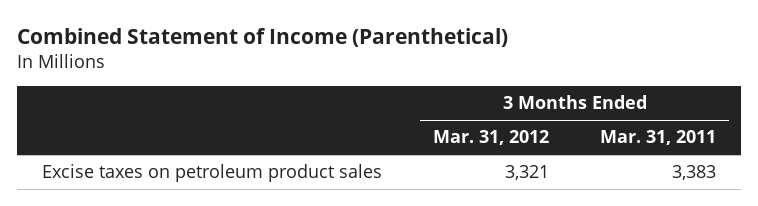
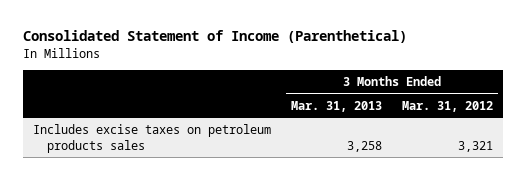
- Combined Statement of Income (Parenthetical)
+ Consolidated Statement of Income (Parenthetical)
- | 3 Months Ended Mar. 31, 2012 | 3 Months Ended Mar. 31, 2011
+ | 3 Months Ended Mar. 31, 2013 | 3 Months Ended Mar. 31, 2012
- Excise taxes on petroleum product sales | 3,321 | 3,383
+ Includes excise taxes on petroleum products sales | 3,258 | 3,321

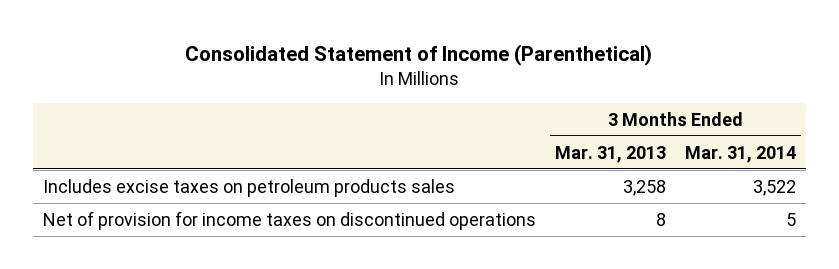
- | 3 Months Ended Mar. 31, 2013 | 3 Months Ended Mar. 31, 2012
+ | 3 Months Ended Mar. 31, 2013 | 3 Months Ended Mar. 31, 2014
+ Net of provision for income taxes on discontinued operations | 8 | 5

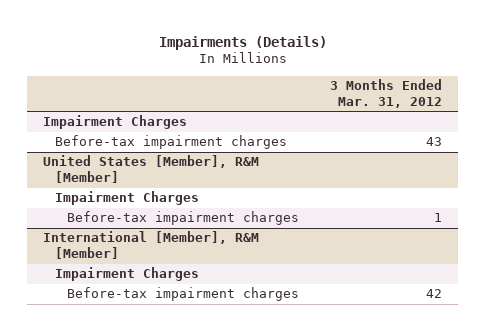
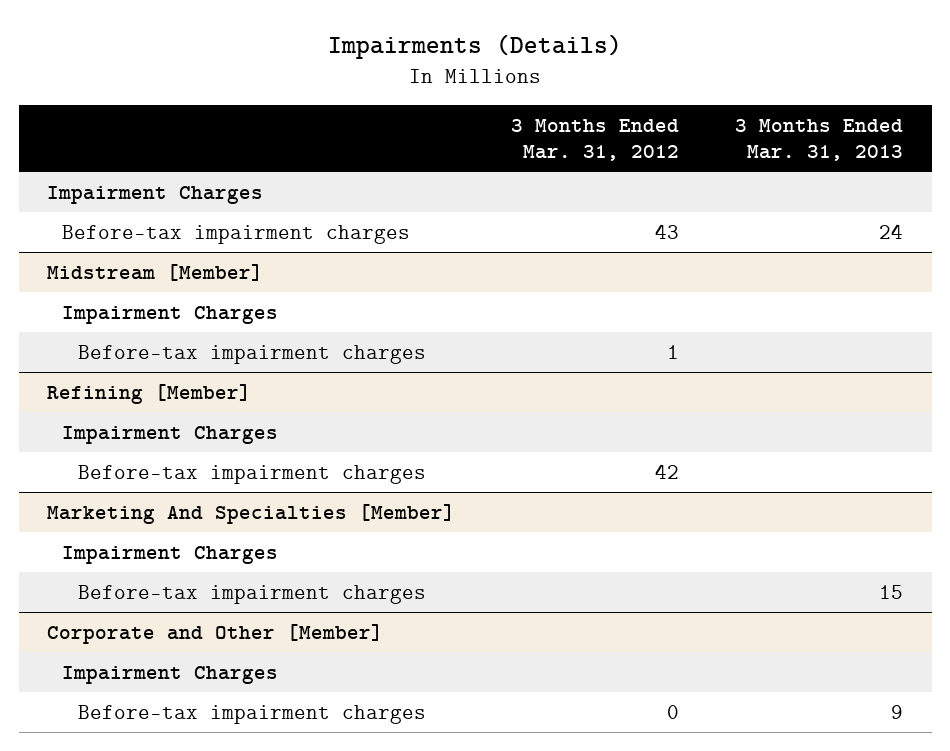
- | 3 Months Ended Mar. 31, 2012
+ | 3 Months Ended Mar. 31, 2012 | 3 Months Ended Mar. 31, 2013
- United States [Member], R&M [Member]
+ Midstream [Member]
- International [Member], R&M [Member]
+ Refining [Member]
+ Marketing And Specialties [Member]
+ Impairment Charges
+ Before-tax impairment charges | | 15
+ Corporate and Other [Member]
+ Impairment Charges
+ Before-tax impairment charges | 0 | 9

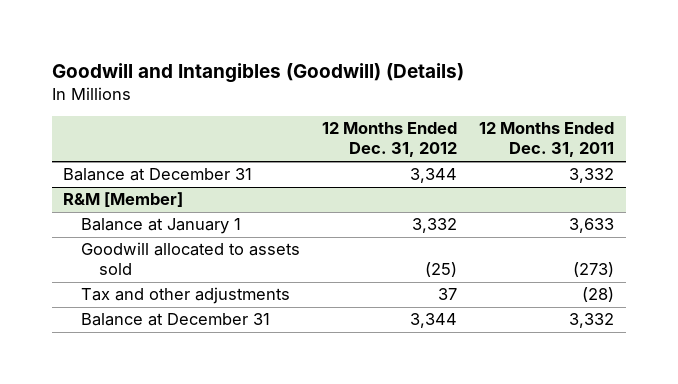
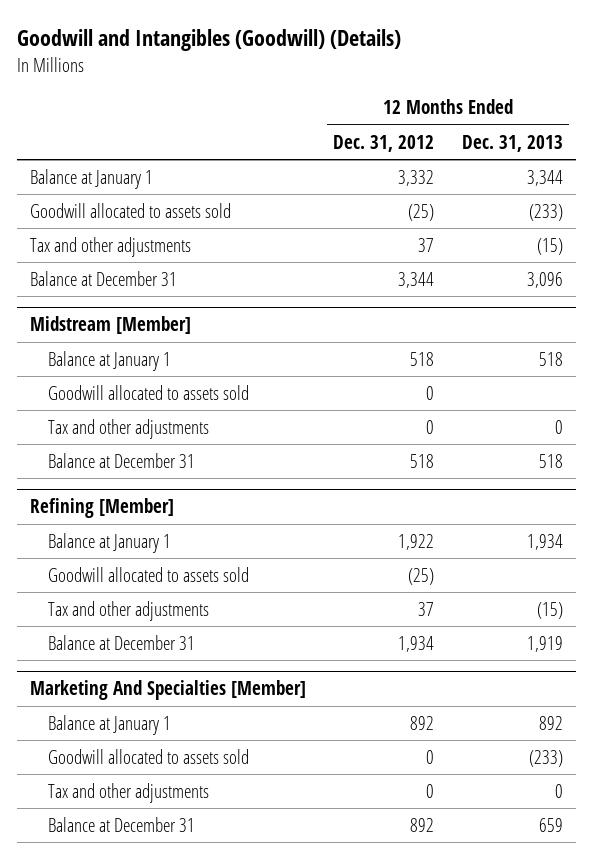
- | 12 Months Ended Dec. 31, 2012 | 12 Months Ended Dec. 31, 2011
+ | 12 Months Ended Dec. 31, 2012 | 12 Months Ended Dec. 31, 2013
- Balance at December 31 | 3,344 | 3,332
- R&M [Member]
+ Midstream [Member]
+ Balance at January 1 | 518 | 518
+ Goodwill allocated to assets sold | 0 |
+ Tax and other adjustments | 0 | 0
+ Balance at December 31 | 518 | 518
+ Refining [Member]
+ Balance at January 1 | 1,922 | 1,934
+ Goodwill allocated to assets sold | (25) |
+ Tax and other adjustments | 37 | (15)
+ Balance at December 31 | 1,934 | 1,919
+ Marketing And Specialties [Member]
+ Balance at January 1 | 892 | 892
+ Goodwill allocated to assets sold | 0 | (233)
+ Tax and other adjustments | 0 | 0
+ Balance at December 31 | 892 | 659

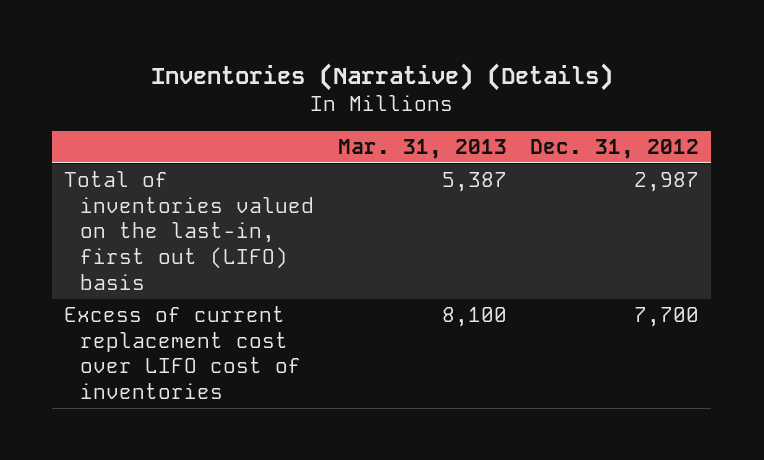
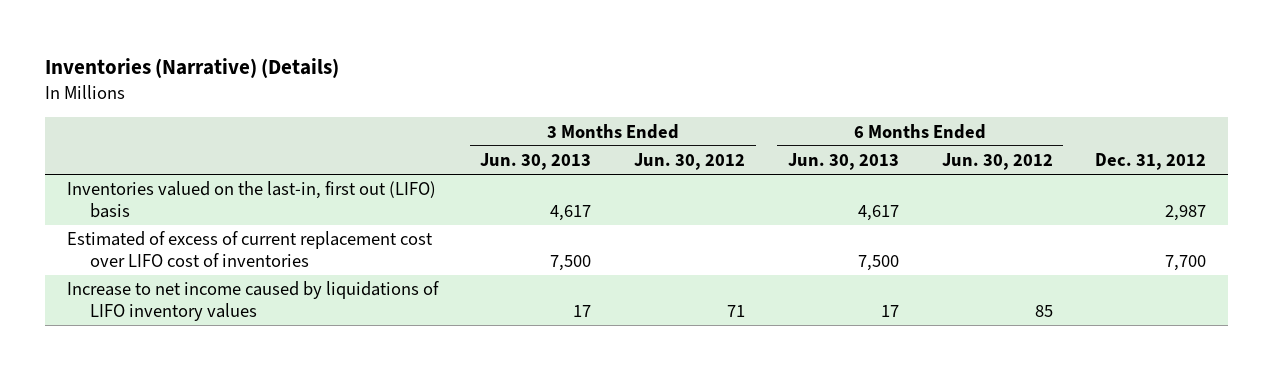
- | Mar. 31, 2013 | Dec. 31, 2012
+ | 3 Months Ended Jun. 30, 2013 | 3 Months Ended Jun. 30, 2012 | 6 Months Ended Jun. 30, 2013 | 6 Months Ended Jun. 30, 2012 | Dec. 31, 2012
- Total of inventories valued on the last-in, first out (LIFO) basis | 5,387 | 2,987
- Excess of current replacement cost over LIFO cost of inventories | 8,100 | 7,700
+ Inventories valued on the last-in, first out (LIFO) basis | 4,617 | | 4,617 | | 2,987
+ Estimated of excess of current replacement cost over LIFO cost of inventories | 7,500 | | 7,500 | | 7,700
+ Increase to net income caused by liquidations of LIFO inventory values | 17 | 71 | 17 | 85 |

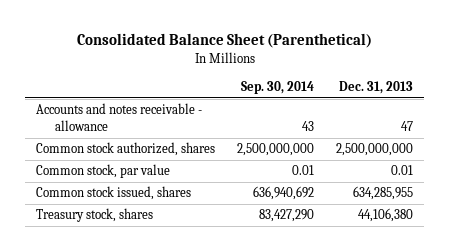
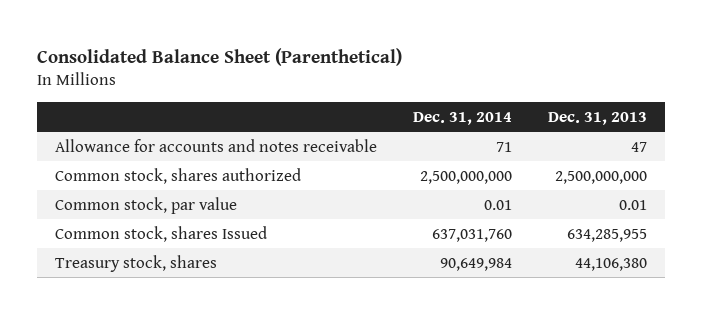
- | Sep. 30, 2014 | Dec. 31, 2013
+ | Dec. 31, 2014 | Dec. 31, 2013
- Accounts and notes receivable - allowance | 43 | 47
- Common stock authorized, shares | 2,500,000,000 | 2,500,000,000
+ Allowance for accounts and notes receivable | 71 | 47
+ Common stock, shares authorized | 2,500,000,000 | 2,500,000,000
- Common stock issued, shares | 636,940,692 | 634,285,955
+ Common stock, shares Issued | 637,031,760 | 634,285,955

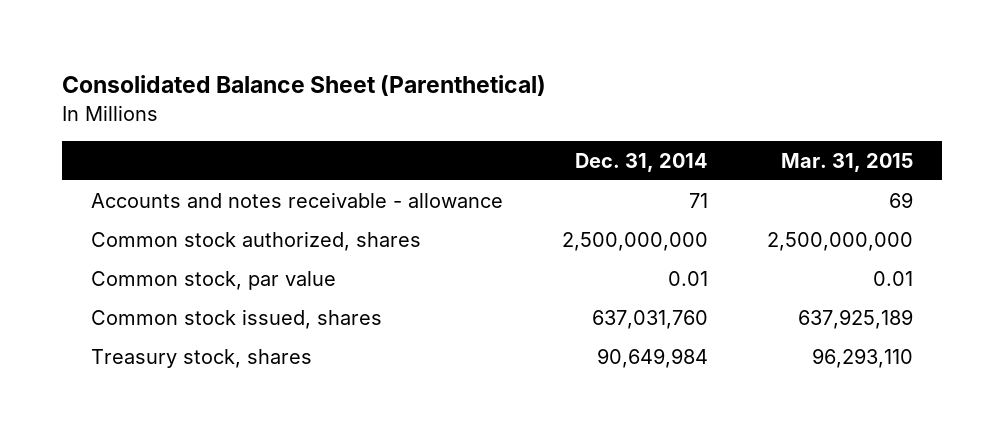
- | Dec. 31, 2014 | Dec. 31, 2013
+ | Dec. 31, 2014 | Mar. 31, 2015
- Allowance for accounts and notes receivable | 71 | 47
- Common stock, shares authorized | 2,500,000,000 | 2,500,000,000
+ Accounts and notes receivable - allowance | 71 | 69
+ Common stock authorized, shares | 2,500,000,000 | 2,500,000,000
- Common stock, shares Issued | 637,031,760 | 634,285,955
+ Common stock issued, shares | 637,031,760 | 637,925,189

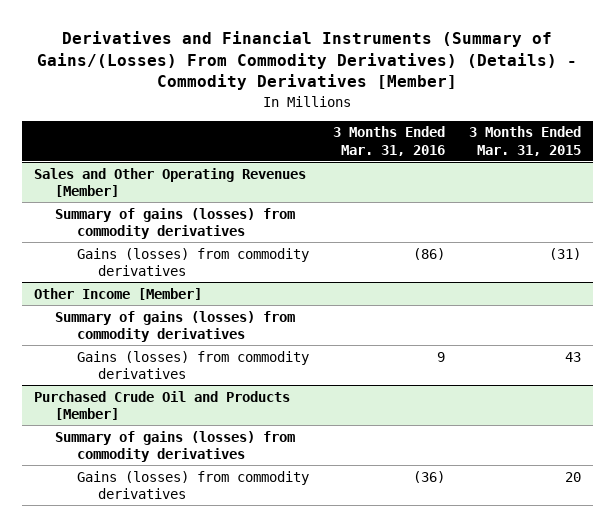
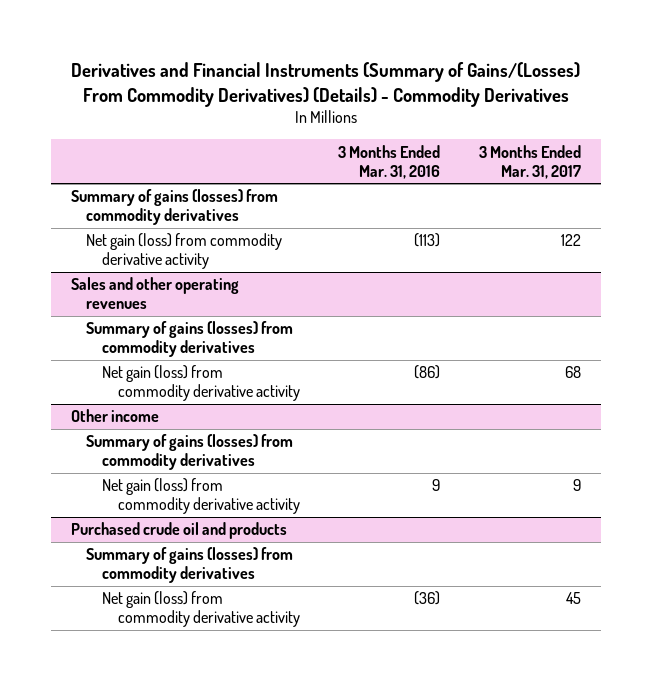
- Derivatives and Financial Instruments (Summary of Gains/(Losses) From Commodity Derivatives) (Details) - Commodity Derivatives [Member]
+ Derivatives and Financial Instruments (Summary of Gains/(Losses) From Commodity Derivatives) (Details) - Commodity Derivatives
- | 3 Months Ended Mar. 31, 2016 | 3 Months Ended Mar. 31, 2015
+ | 3 Months Ended Mar. 31, 2016 | 3 Months Ended Mar. 31, 2017
- Sales and Other Operating Revenues [Member]
- Gains (losses) from commodity derivatives | (86) | (31)
- Other Income [Member]
+ Net gain (loss) from commodity derivative activity | (113) | 122
+ Sales and other operating revenues
- Gains (losses) from commodity derivatives | 9 | 43
- Purchased Crude Oil and Products [Member]
+ Net gain (loss) from commodity derivative activity | (86) | 68
+ Other income
- Gains (losses) from commodity derivatives | (36) | 20
+ Net gain (loss) from commodity derivative activity | 9 | 9
+ Purchased crude oil and products
+ Summary of gains (losses) from commodity derivatives
+ Net gain (loss) from commodity derivative activity | (36) | 45

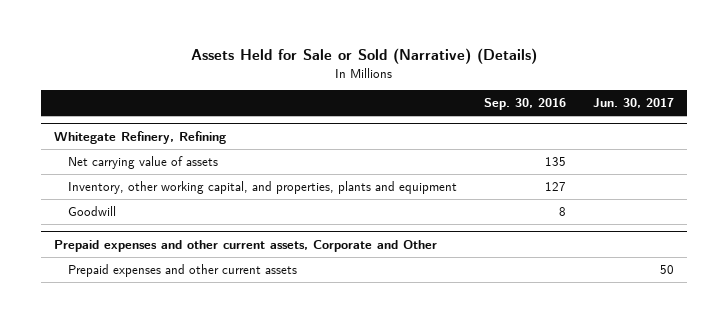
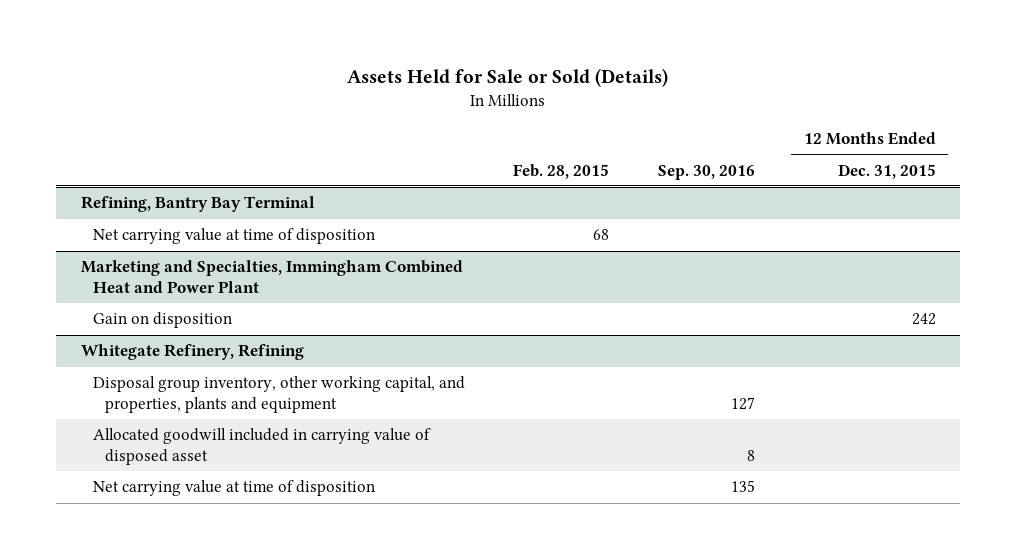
- Assets Held for Sale or Sold (Narrative) (Details)
+ Assets Held for Sale or Sold (Details)
- | Sep. 30, 2016 | Jun. 30, 2017
+ | Feb. 28, 2015 | Sep. 30, 2016 | 12 Months Ended Dec. 31, 2015
+ Refining, Bantry Bay Terminal
+ Net carrying value at time of disposition | 68 | |
+ Marketing and Specialties, Immingham Combined Heat and Power Plant
+ Gain on disposition | | | 242
@ Whitegate Refinery, Refining
- Net carrying value of assets | 135 |
- Inventory, other working capital, and properties, plants and equipment | 127 |
- Goodwill | 8 |
- Prepaid expenses and other current assets, Corporate and Other
- Prepaid expenses and other current assets | | 50
@ Whitegate Refinery, Refining
+ Disposal group inventory, other working capital, and properties, plants and equipment | | 127 |
+ Allocated goodwill included in carrying value of disposed asset | | 8 |
+ Net carrying value at time of disposition | | 135 |

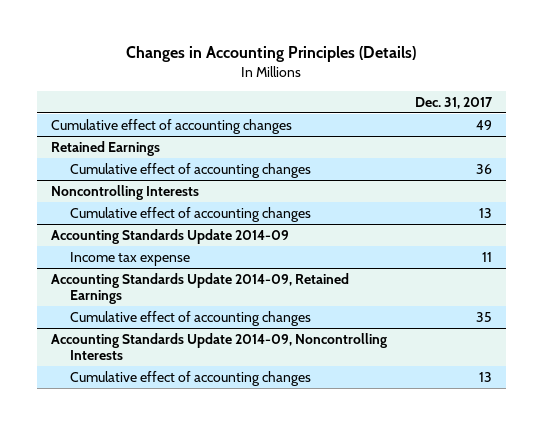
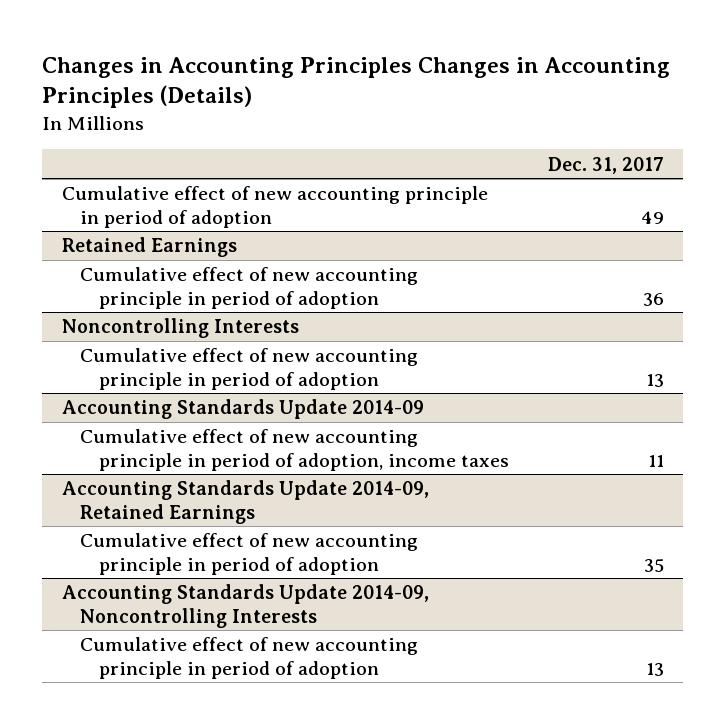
- Changes in Accounting Principles (Details)
+ Changes in Accounting Principles Changes in Accounting Principles (Details)
- Cumulative effect of accounting changes | 49
+ Cumulative effect of new accounting principle in period of adoption | 49
@ Retained Earnings
- Cumulative effect of accounting changes | 36
+ Cumulative effect of new accounting principle in period of adoption | 36
@ Noncontrolling Interests
- Cumulative effect of accounting changes | 13
+ Cumulative effect of new accounting principle in period of adoption | 13
@ Accounting Standards Update 2014-09
- Income tax expense | 11
+ Cumulative effect of new accounting principle in period of adoption, income taxes | 11
@ Accounting Standards Update 2014-09, Retained Earnings
- Cumulative effect of accounting changes | 35
+ Cumulative effect of new accounting principle in period of adoption | 35
@ Accounting Standards Update 2014-09, Noncontrolling Interests
- Cumulative effect of accounting changes | 13
+ Cumulative effect of new accounting principle in period of adoption | 13

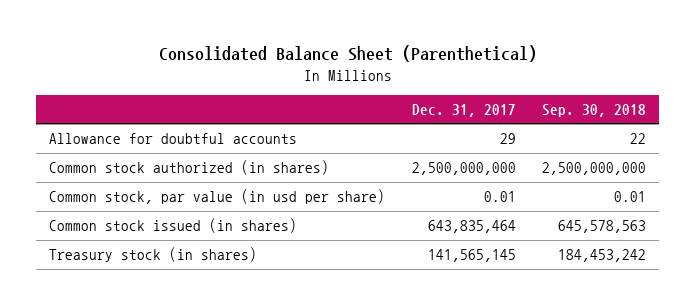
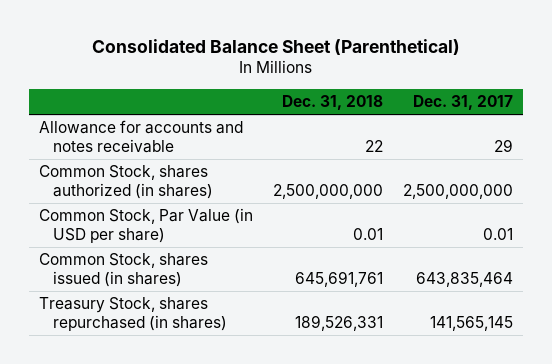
- | Dec. 31, 2017 | Sep. 30, 2018
+ | Dec. 31, 2018 | Dec. 31, 2017
- Allowance for doubtful accounts | 29 | 22
- Common stock authorized (in shares) | 2,500,000,000 | 2,500,000,000
- Common stock, par value (in usd per share) | 0.01 | 0.01
- Common stock issued (in shares) | 643,835,464 | 645,578,563
- Treasury stock (in shares) | 141,565,145 | 184,453,242
+ Allowance for accounts and notes receivable | 22 | 29
+ Common Stock, shares authorized (in shares) | 2,500,000,000 | 2,500,000,000
+ Common Stock, Par Value (in USD per share) | 0.01 | 0.01
+ Common Stock, shares issued (in shares) | 645,691,761 | 643,835,464
+ Treasury Stock, shares repurchased (in shares) | 189,526,331 | 141,565,145

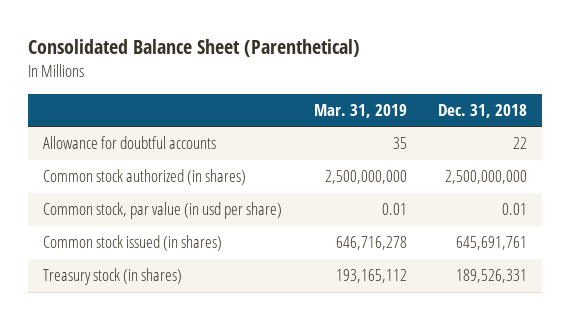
- | Dec. 31, 2018 | Dec. 31, 2017
+ | Mar. 31, 2019 | Dec. 31, 2018
- Allowance for accounts and notes receivable | 22 | 29
- Common Stock, shares authorized (in shares) | 2,500,000,000 | 2,500,000,000
- Common Stock, Par Value (in USD per share) | 0.01 | 0.01
- Common Stock, shares issued (in shares) | 645,691,761 | 643,835,464
- Treasury Stock, shares repurchased (in shares) | 189,526,331 | 141,565,145
+ Allowance for doubtful accounts | 35 | 22
+ Common stock authorized (in shares) | 2,500,000,000 | 2,500,000,000
+ Common stock, par value (in usd per share) | 0.01 | 0.01
+ Common stock issued (in shares) | 646,716,278 | 645,691,761
+ Treasury stock (in shares) | 193,165,112 | 189,526,331

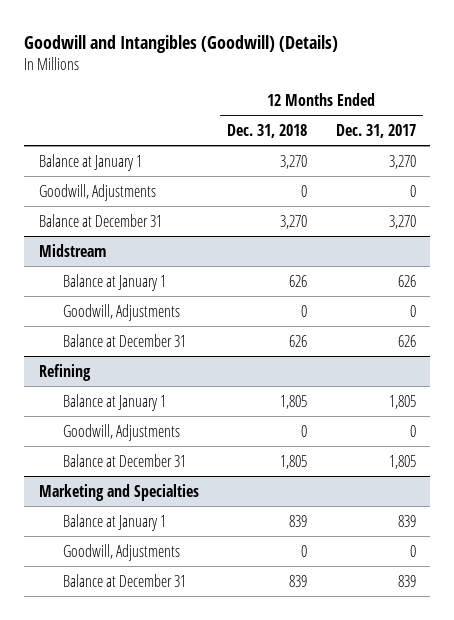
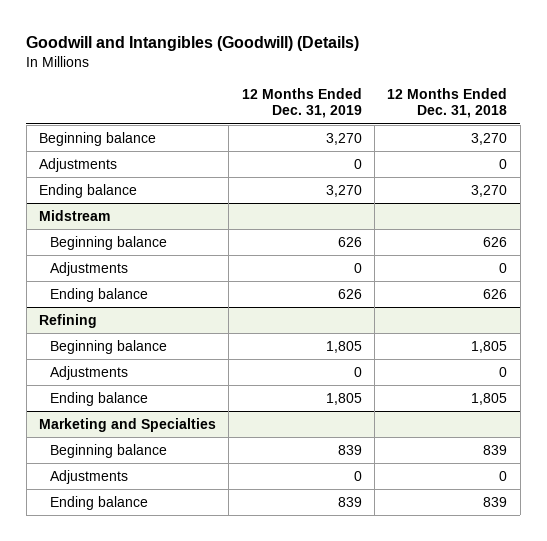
- | 12 Months Ended Dec. 31, 2018 | 12 Months Ended Dec. 31, 2017
+ | 12 Months Ended Dec. 31, 2019 | 12 Months Ended Dec. 31, 2018
- Balance at January 1 | 3,270 | 3,270
- Goodwill, Adjustments | 0 | 0
- Balance at December 31 | 3,270 | 3,270
+ Beginning balance | 3,270 | 3,270
+ Adjustments | 0 | 0
+ Ending balance | 3,270 | 3,270
@ Midstream
- Balance at January 1 | 626 | 626
- Goodwill, Adjustments | 0 | 0
- Balance at December 31 | 626 | 626
+ Beginning balance | 626 | 626
+ Adjustments | 0 | 0
+ Ending balance | 626 | 626
@ Refining
- Balance at January 1 | 1,805 | 1,805
- Goodwill, Adjustments | 0 | 0
- Balance at December 31 | 1,805 | 1,805
+ Beginning balance | 1,805 | 1,805
+ Adjustments | 0 | 0
+ Ending balance | 1,805 | 1,805
@ Marketing and Specialties
- Balance at January 1 | 839 | 839
- Goodwill, Adjustments | 0 | 0
- Balance at December 31 | 839 | 839
+ Beginning balance | 839 | 839
+ Adjustments | 0 | 0
+ Ending balance | 839 | 839

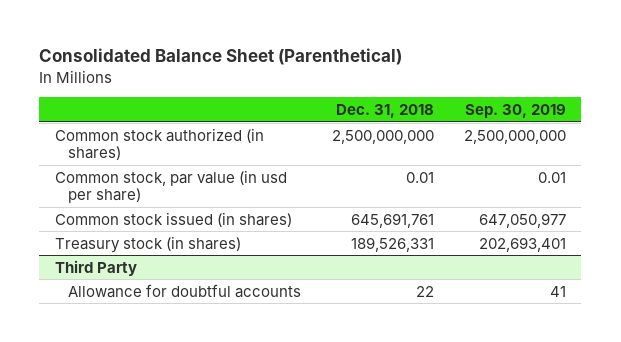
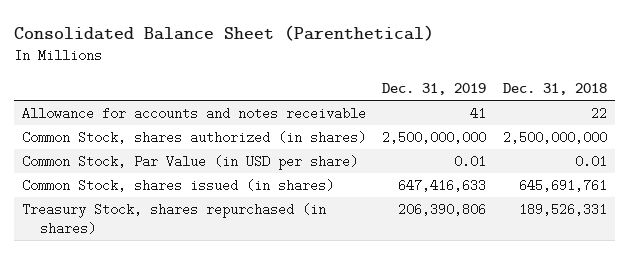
- | Dec. 31, 2018 | Sep. 30, 2019
+ | Dec. 31, 2019 | Dec. 31, 2018
- Common stock authorized (in shares) | 2,500,000,000 | 2,500,000,000
- Common stock, par value (in usd per share) | 0.01 | 0.01
- Common stock issued (in shares) | 645,691,761 | 647,050,977
- Treasury stock (in shares) | 189,526,331 | 202,693,401
- Third Party
- Allowance for doubtful accounts | 22 | 41
+ Allowance for accounts and notes receivable | 41 | 22
+ Common Stock, shares authorized (in shares) | 2,500,000,000 | 2,500,000,000
+ Common Stock, Par Value (in USD per share) | 0.01 | 0.01
+ Common Stock, shares issued (in shares) | 647,416,633 | 645,691,761
+ Treasury Stock, shares repurchased (in shares) | 206,390,806 | 189,526,331

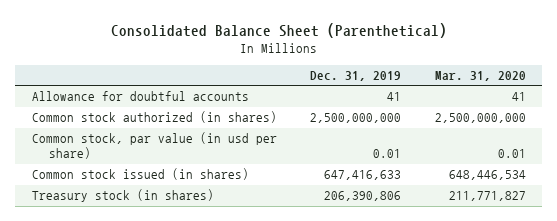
- | Dec. 31, 2019 | Dec. 31, 2018
+ | Dec. 31, 2019 | Mar. 31, 2020
- Allowance for accounts and notes receivable | 41 | 22
- Common Stock, shares authorized (in shares) | 2,500,000,000 | 2,500,000,000
- Common Stock, Par Value (in USD per share) | 0.01 | 0.01
- Common Stock, shares issued (in shares) | 647,416,633 | 645,691,761
- Treasury Stock, shares repurchased (in shares) | 206,390,806 | 189,526,331
+ Allowance for doubtful accounts | 41 | 41
+ Common stock authorized (in shares) | 2,500,000,000 | 2,500,000,000
+ Common stock, par value (in usd per share) | 0.01 | 0.01
+ Common stock issued (in shares) | 647,416,633 | 648,446,534
+ Treasury stock (in shares) | 206,390,806 | 211,771,827

